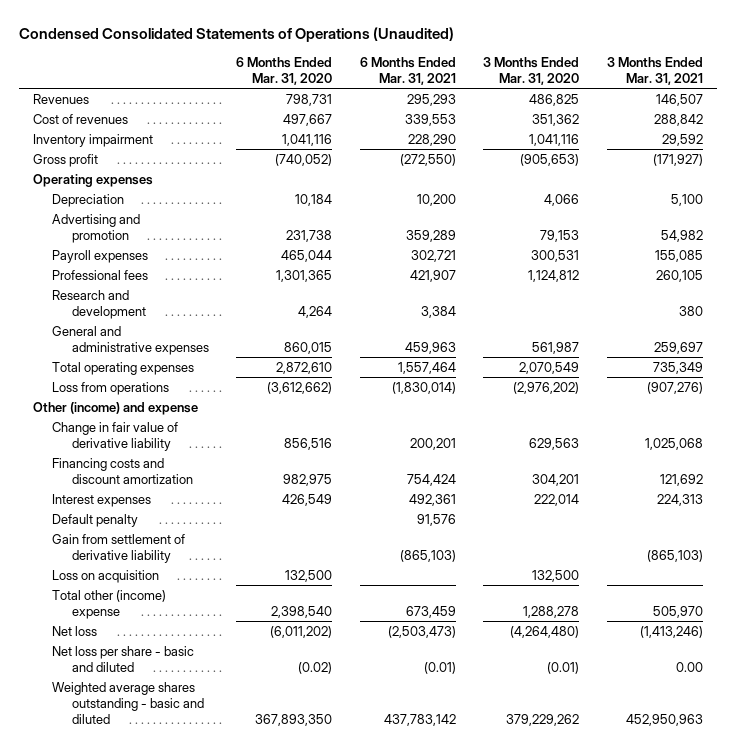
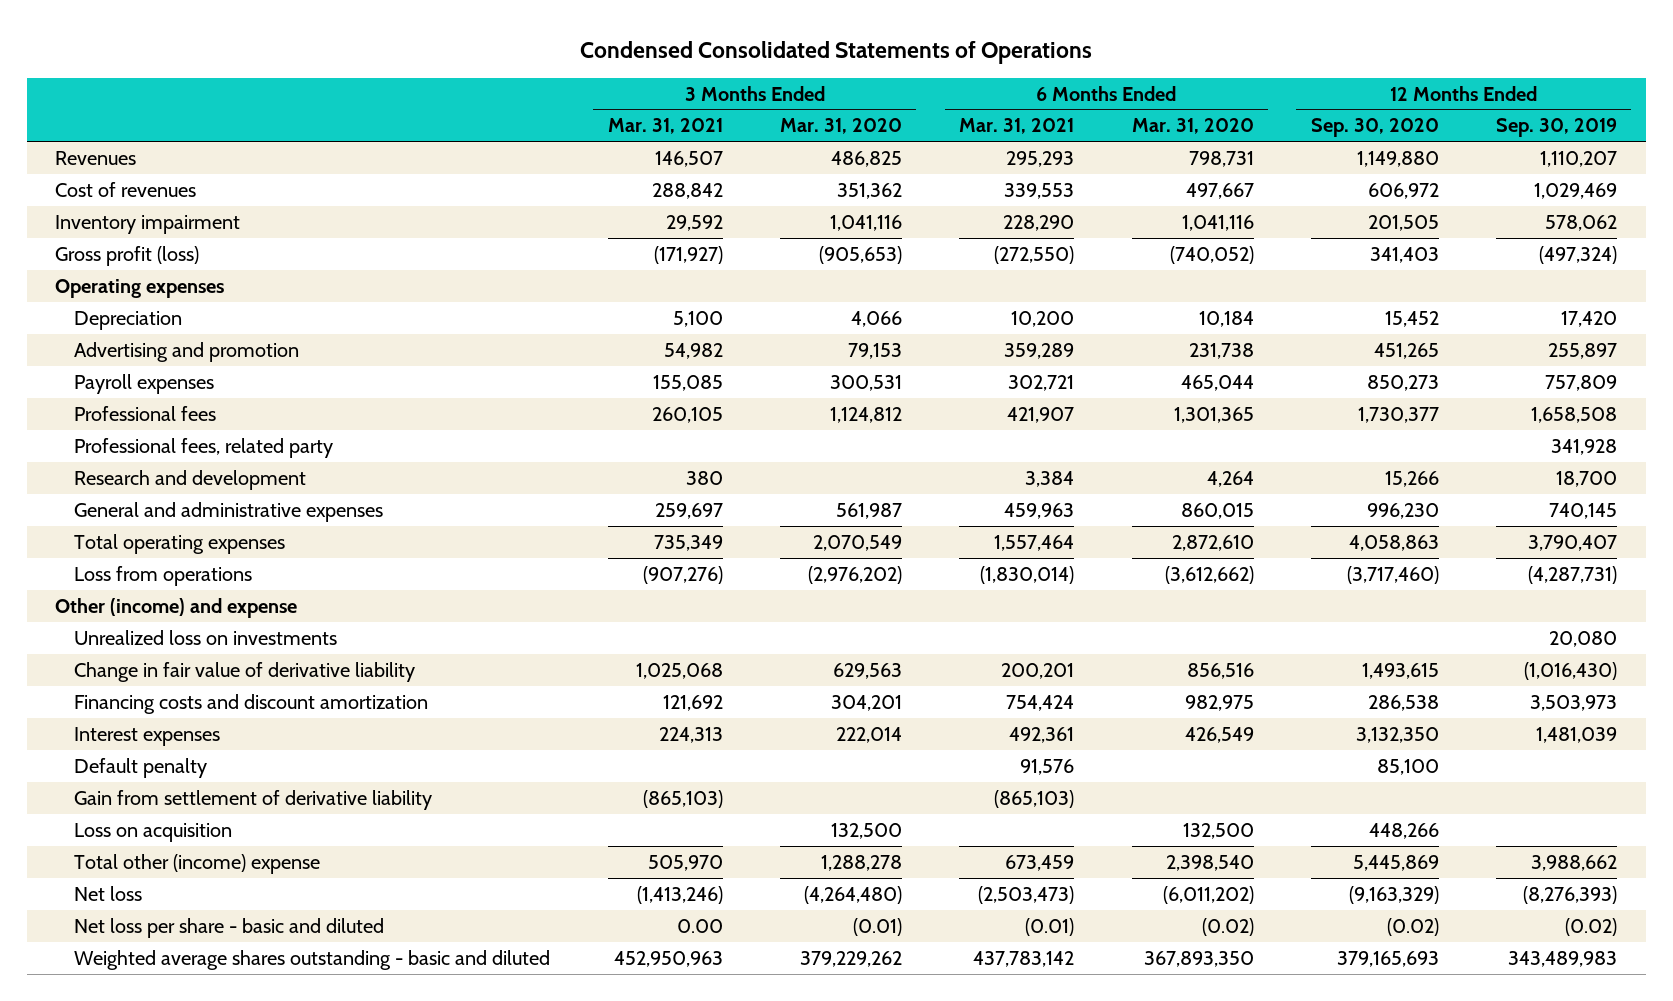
- Condensed Consolidated Statements of Operations (Unaudited)
+ Condensed Consolidated Statements of Operations
- | 6 Months Ended Mar. 31, 2020 | 6 Months Ended Mar. 31, 2021 | 3 Months Ended Mar. 31, 2020 | 3 Months Ended Mar. 31, 2021
+ | 3 Months Ended Mar. 31, 2021 | 3 Months Ended Mar. 31, 2020 | 6 Months Ended Mar. 31, 2021 | 6 Months Ended Mar. 31, 2020 | 12 Months Ended Sep. 30, 2020 | 12 Months Ended Sep. 30, 2019
- Gross profit | (740,052) | (272,550) | (905,653) | (171,927)
+ Gross profit (loss) | (171,927) | (905,653) | (272,550) | (740,052) | 341,403 | (497,324)
+ Professional fees, related party | | | | | | 341,928
+ Unrealized loss on investments | | | | | | 20,080

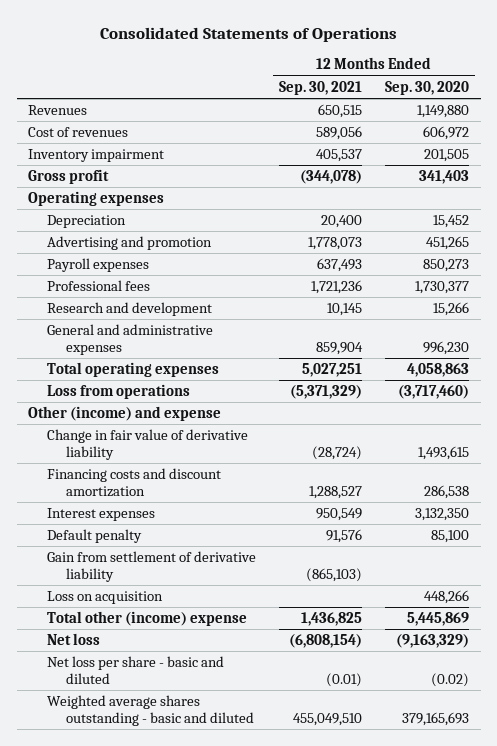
- Condensed Consolidated Statements of Operations
+ Consolidated Statements of Operations
- | 3 Months Ended Mar. 31, 2021 | 3 Months Ended Mar. 31, 2020 | 6 Months Ended Mar. 31, 2021 | 6 Months Ended Mar. 31, 2020 | 12 Months Ended Sep. 30, 2020 | 12 Months Ended Sep. 30, 2019
+ | 12 Months Ended Sep. 30, 2021 | 12 Months Ended Sep. 30, 2020
- Gross profit (loss) | (171,927) | (905,653) | (272,550) | (740,052) | 341,403 | (497,324)
+ Gross profit | (344,078) | 341,403
- Professional fees, related party | | | | | | 341,928
- Unrealized loss on investments | | | | | | 20,080

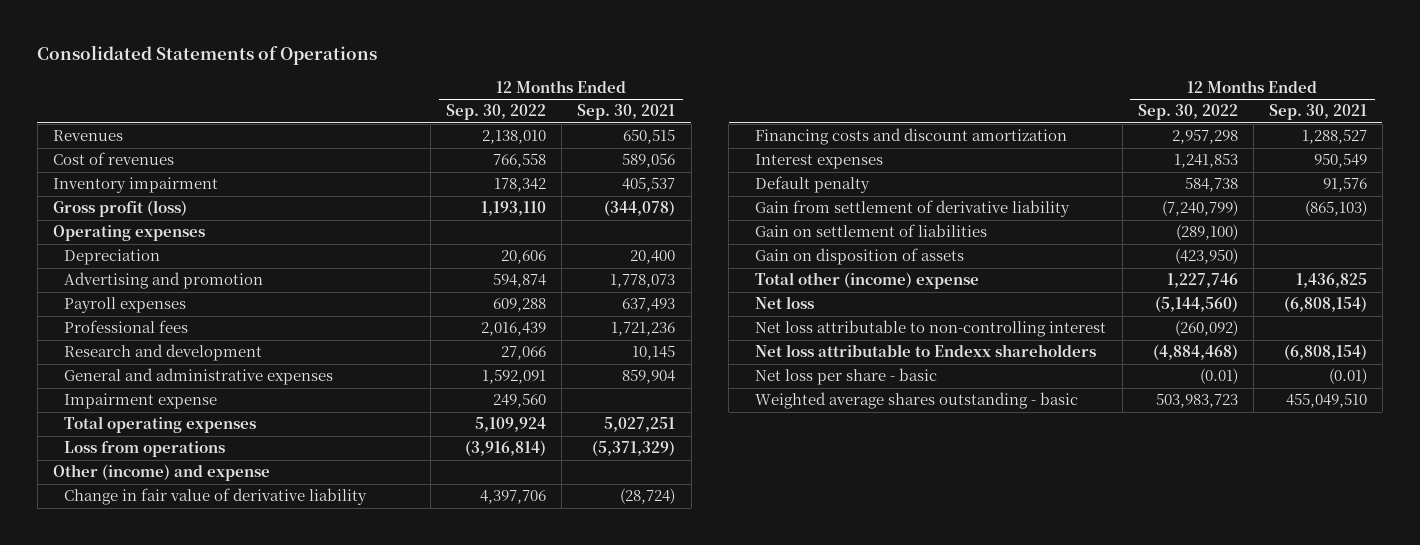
- | 12 Months Ended Sep. 30, 2021 | 12 Months Ended Sep. 30, 2020
+ | 12 Months Ended Sep. 30, 2022 | 12 Months Ended Sep. 30, 2021
- Gross profit | (344,078) | 341,403
+ Gross profit (loss) | 1,193,110 | (344,078)
+ Impairment expense | 249,560 |
- Loss on acquisition | | 448,266
+ Gain on settlement of liabilities | (289,100) |
+ Gain on disposition of assets | (423,950) |
- Net loss per share - basic and diluted | (0.01) | (0.02)
- Weighted average shares outstanding - basic and diluted | 455,049,510 | 379,165,693
+ Net loss attributable to non-controlling interest | (260,092) |
+ Net loss attributable to Endexx shareholders | (4,884,468) | (6,808,154)
+ Net loss per share - basic | (0.01) | (0.01)
+ Weighted average shares outstanding - basic | 503,983,723 | 455,049,510

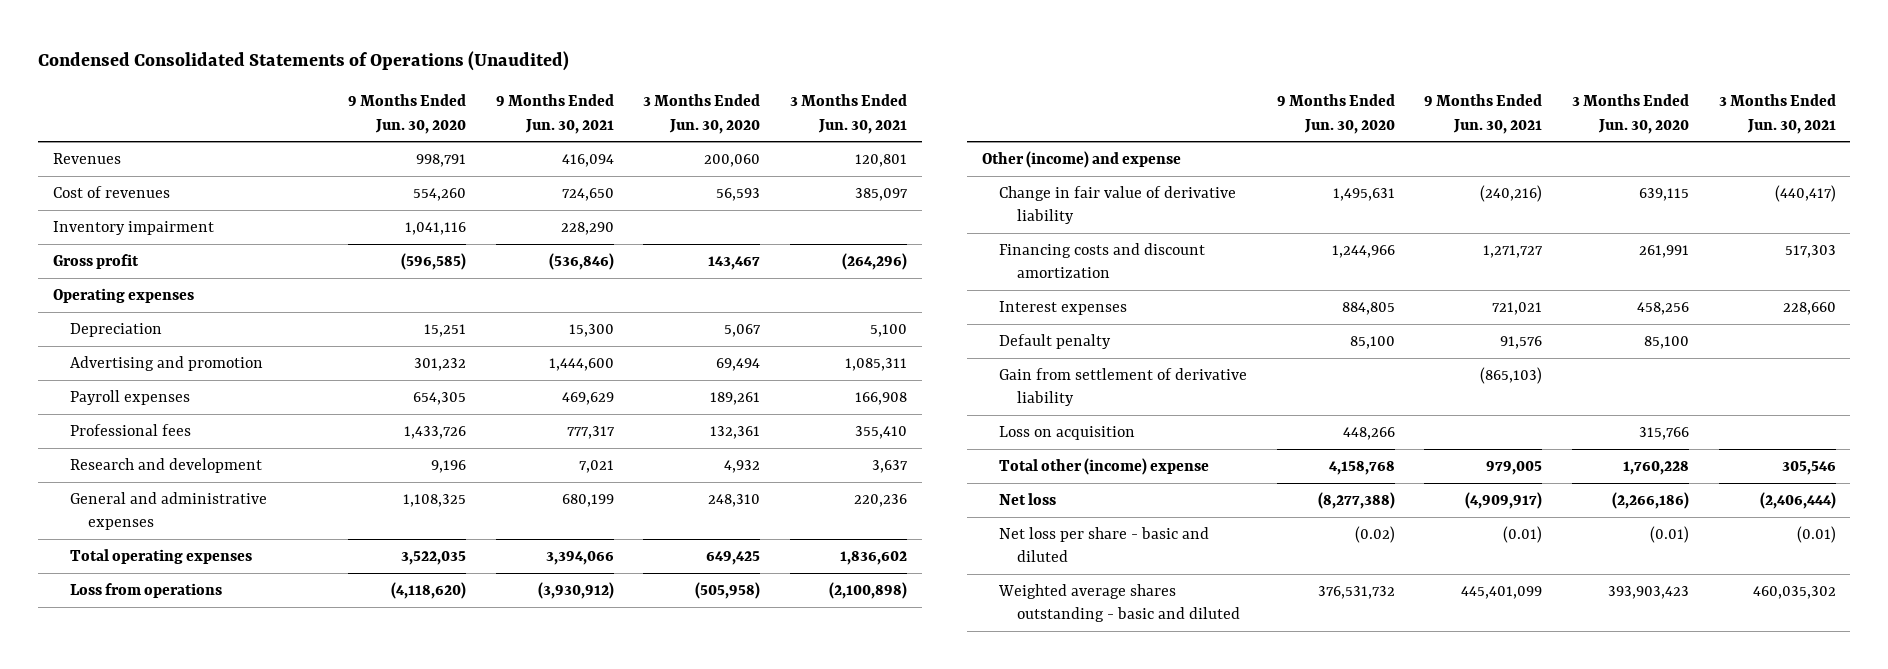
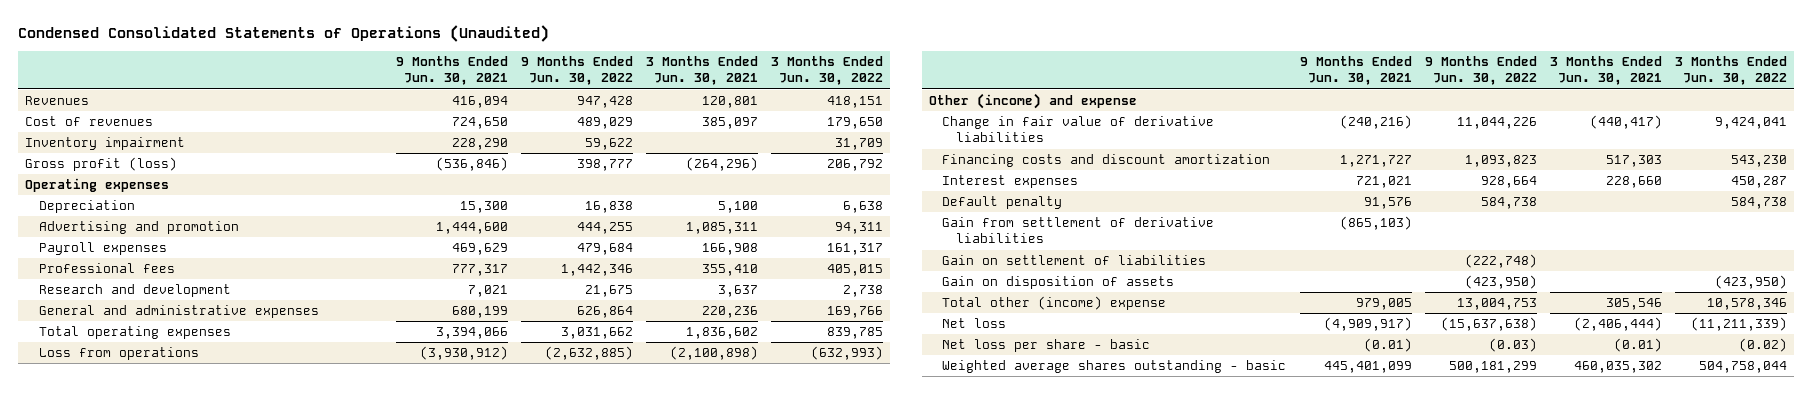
- | 9 Months Ended Jun. 30, 2020 | 9 Months Ended Jun. 30, 2021 | 3 Months Ended Jun. 30, 2020 | 3 Months Ended Jun. 30, 2021
+ | 9 Months Ended Jun. 30, 2021 | 9 Months Ended Jun. 30, 2022 | 3 Months Ended Jun. 30, 2021 | 3 Months Ended Jun. 30, 2022
- Gross profit | (596,585) | (536,846) | 143,467 | (264,296)
+ Gross profit (loss) | (536,846) | 398,777 | (264,296) | 206,792
- Change in fair value of derivative liability | 1,495,631 | (240,216) | 639,115 | (440,417)
+ Change in fair value of derivative liabilities | (240,216) | 11,044,226 | (440,417) | 9,424,041
- Gain from settlement of derivative liability | | (865,103) | |
- Loss on acquisition | 448,266 | | 315,766 |
+ Gain from settlement of derivative liabilities | (865,103) | | |
+ Gain on settlement of liabilities | | (222,748) | |
+ Gain on disposition of assets | | (423,950) | | (423,950)
- Net loss per share - basic and diluted | (0.02) | (0.01) | (0.01) | (0.01)
- Weighted average shares outstanding - basic and diluted | 376,531,732 | 445,401,099 | 393,903,423 | 460,035,302
+ Net loss per share - basic | (0.01) | (0.03) | (0.01) | (0.02)
+ Weighted average shares outstanding - basic | 445,401,099 | 500,181,299 | 460,035,302 | 504,758,044

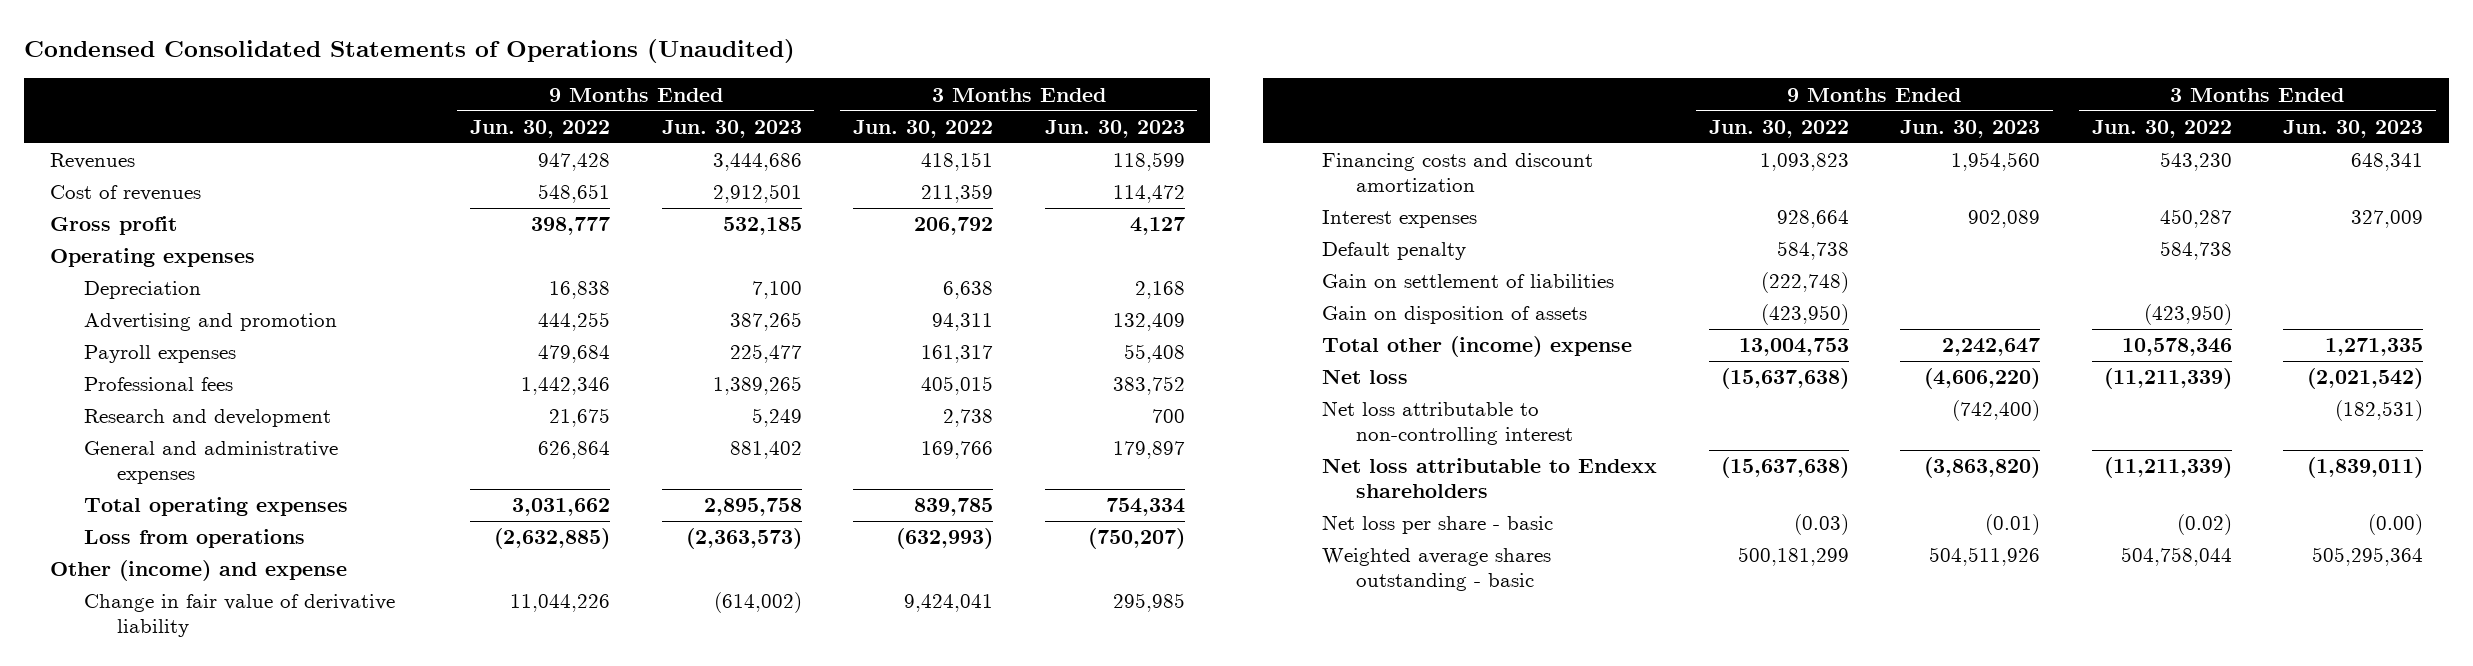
- | 9 Months Ended Jun. 30, 2021 | 9 Months Ended Jun. 30, 2022 | 3 Months Ended Jun. 30, 2021 | 3 Months Ended Jun. 30, 2022
+ | 9 Months Ended Jun. 30, 2022 | 9 Months Ended Jun. 30, 2023 | 3 Months Ended Jun. 30, 2022 | 3 Months Ended Jun. 30, 2023
- Cost of revenues | 724,650 | 489,029 | 385,097 | 179,650
- Inventory impairment | 228,290 | 59,622 | | 31,709
- Gross profit (loss) | (536,846) | 398,777 | (264,296) | 206,792
+ Cost of revenues | 548,651 | 2,912,501 | 211,359 | 114,472
+ Gross profit | 398,777 | 532,185 | 206,792 | 4,127
- Change in fair value of derivative liabilities | (240,216) | 11,044,226 | (440,417) | 9,424,041
+ Change in fair value of derivative liability | 11,044,226 | (614,002) | 9,424,041 | 295,985
- Gain from settlement of derivative liabilities | (865,103) | | |
+ Net loss attributable to non-controlling interest | | (742,400) | | (182,531)
+ Net loss attributable to Endexx shareholders | (15,637,638) | (3,863,820) | (11,211,339) | (1,839,011)

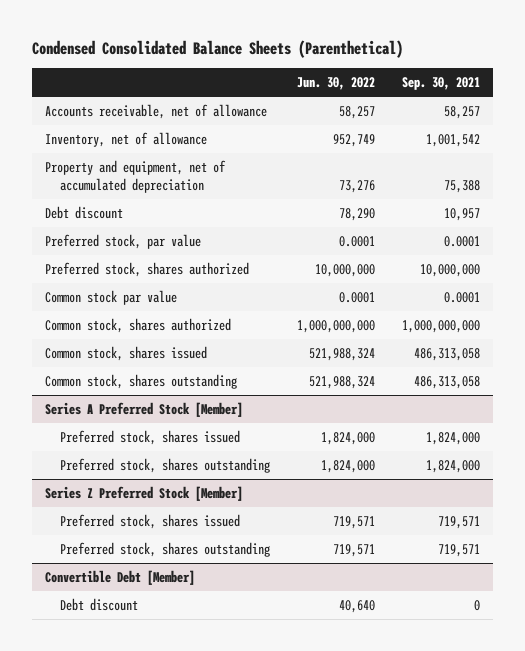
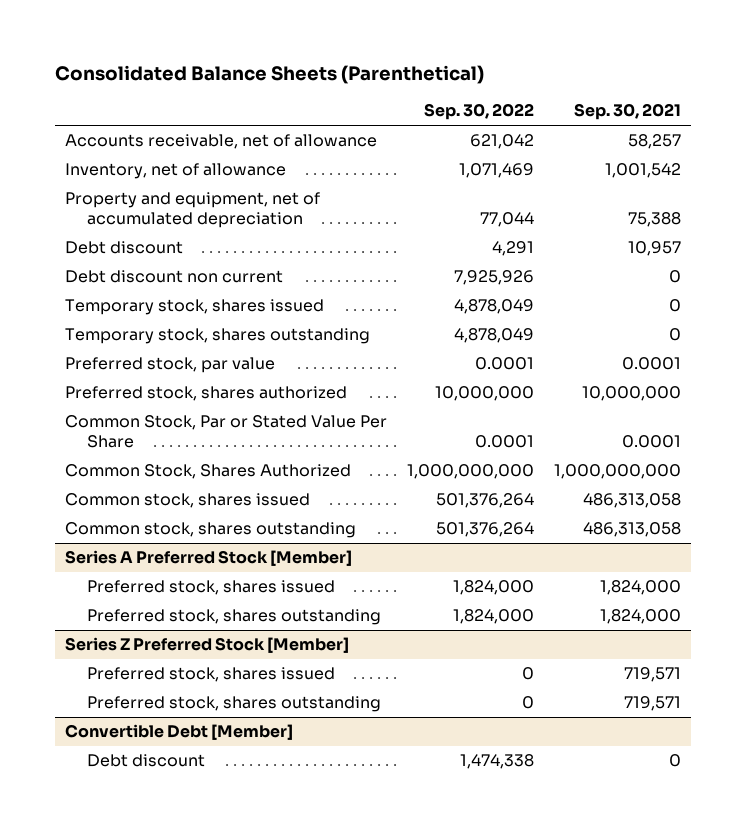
- Condensed Consolidated Balance Sheets (Parenthetical)
+ Consolidated Balance Sheets (Parenthetical)
- | Jun. 30, 2022 | Sep. 30, 2021
+ | Sep. 30, 2022 | Sep. 30, 2021
+ Debt discount non current | 7,925,926 | 0
+ Temporary stock, shares issued | 4,878,049 | 0
+ Temporary stock, shares outstanding | 4,878,049 | 0
- Common stock par value | 0.0001 | 0.0001
- Common stock, shares authorized | 1,000,000,000 | 1,000,000,000
+ Common Stock, Par or Stated Value Per Share | 0.0001 | 0.0001
+ Common Stock, Shares Authorized | 1,000,000,000 | 1,000,000,000

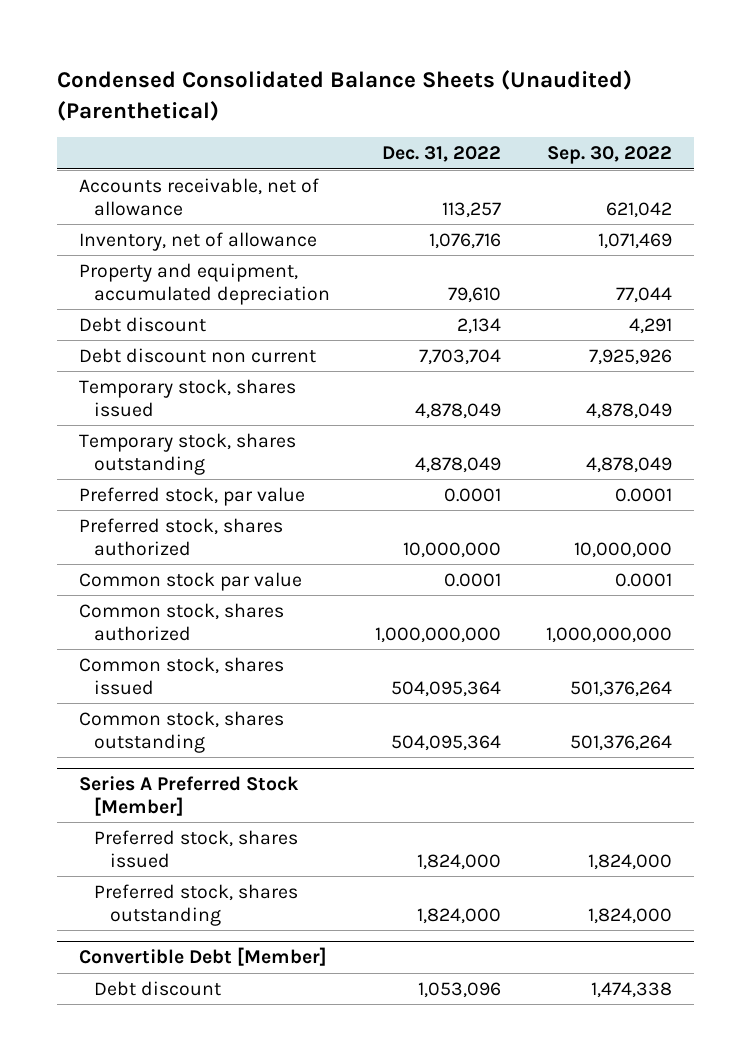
- Consolidated Balance Sheets (Parenthetical)
+ Condensed Consolidated Balance Sheets (Unaudited) (Parenthetical)
- | Sep. 30, 2022 | Sep. 30, 2021
+ | Dec. 31, 2022 | Sep. 30, 2022
- Property and equipment, net of accumulated depreciation | 77,044 | 75,388
+ Property and equipment, accumulated depreciation | 79,610 | 77,044
- Common Stock, Par or Stated Value Per Share | 0.0001 | 0.0001
- Common Stock, Shares Authorized | 1,000,000,000 | 1,000,000,000
+ Common stock par value | 0.0001 | 0.0001
+ Common stock, shares authorized | 1,000,000,000 | 1,000,000,000
- Series Z Preferred Stock [Member]
- Preferred stock, shares issued | 0 | 719,571
- Preferred stock, shares outstanding | 0 | 719,571

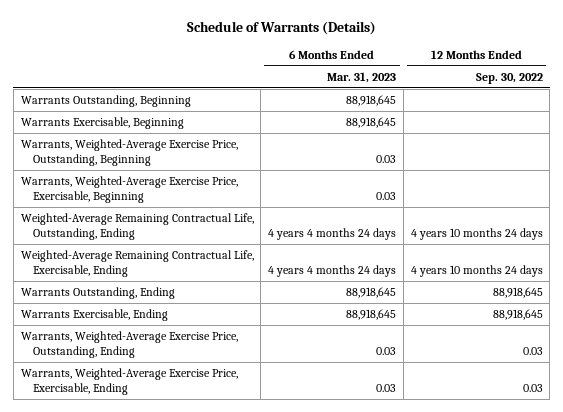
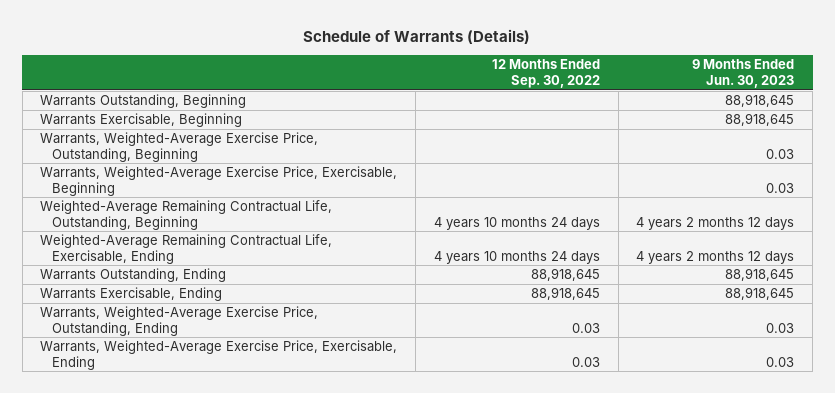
- | 6 Months Ended Mar. 31, 2023 | 12 Months Ended Sep. 30, 2022
+ | 12 Months Ended Sep. 30, 2022 | 9 Months Ended Jun. 30, 2023
- Weighted-Average Remaining Contractual Life, Outstanding, Ending | 4 years 4 months 24 days | 4 years 10 months 24 days
+ Weighted-Average Remaining Contractual Life, Outstanding, Beginning | 4 years 10 months 24 days | 4 years 2 months 12 days

